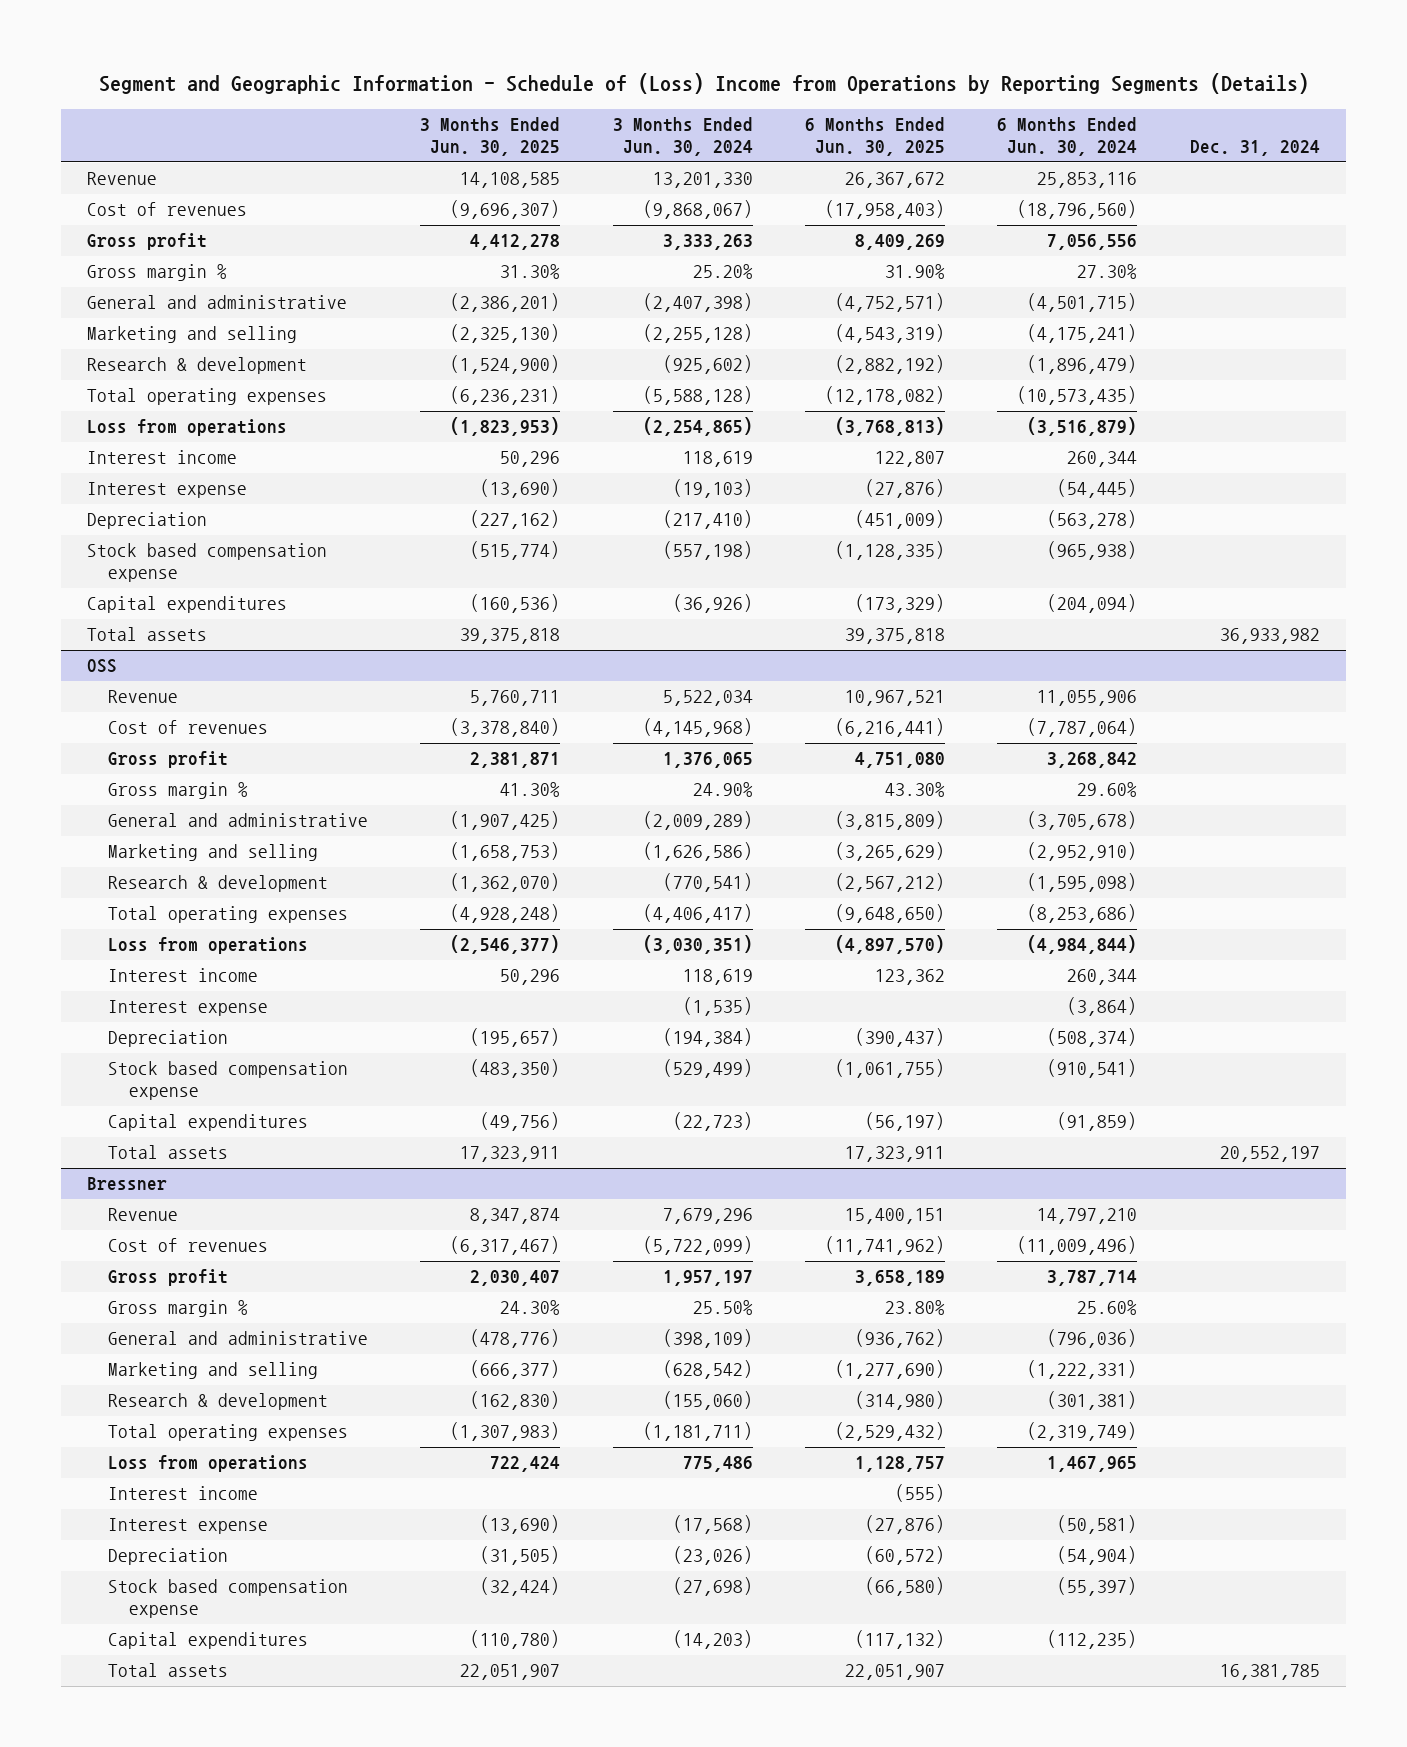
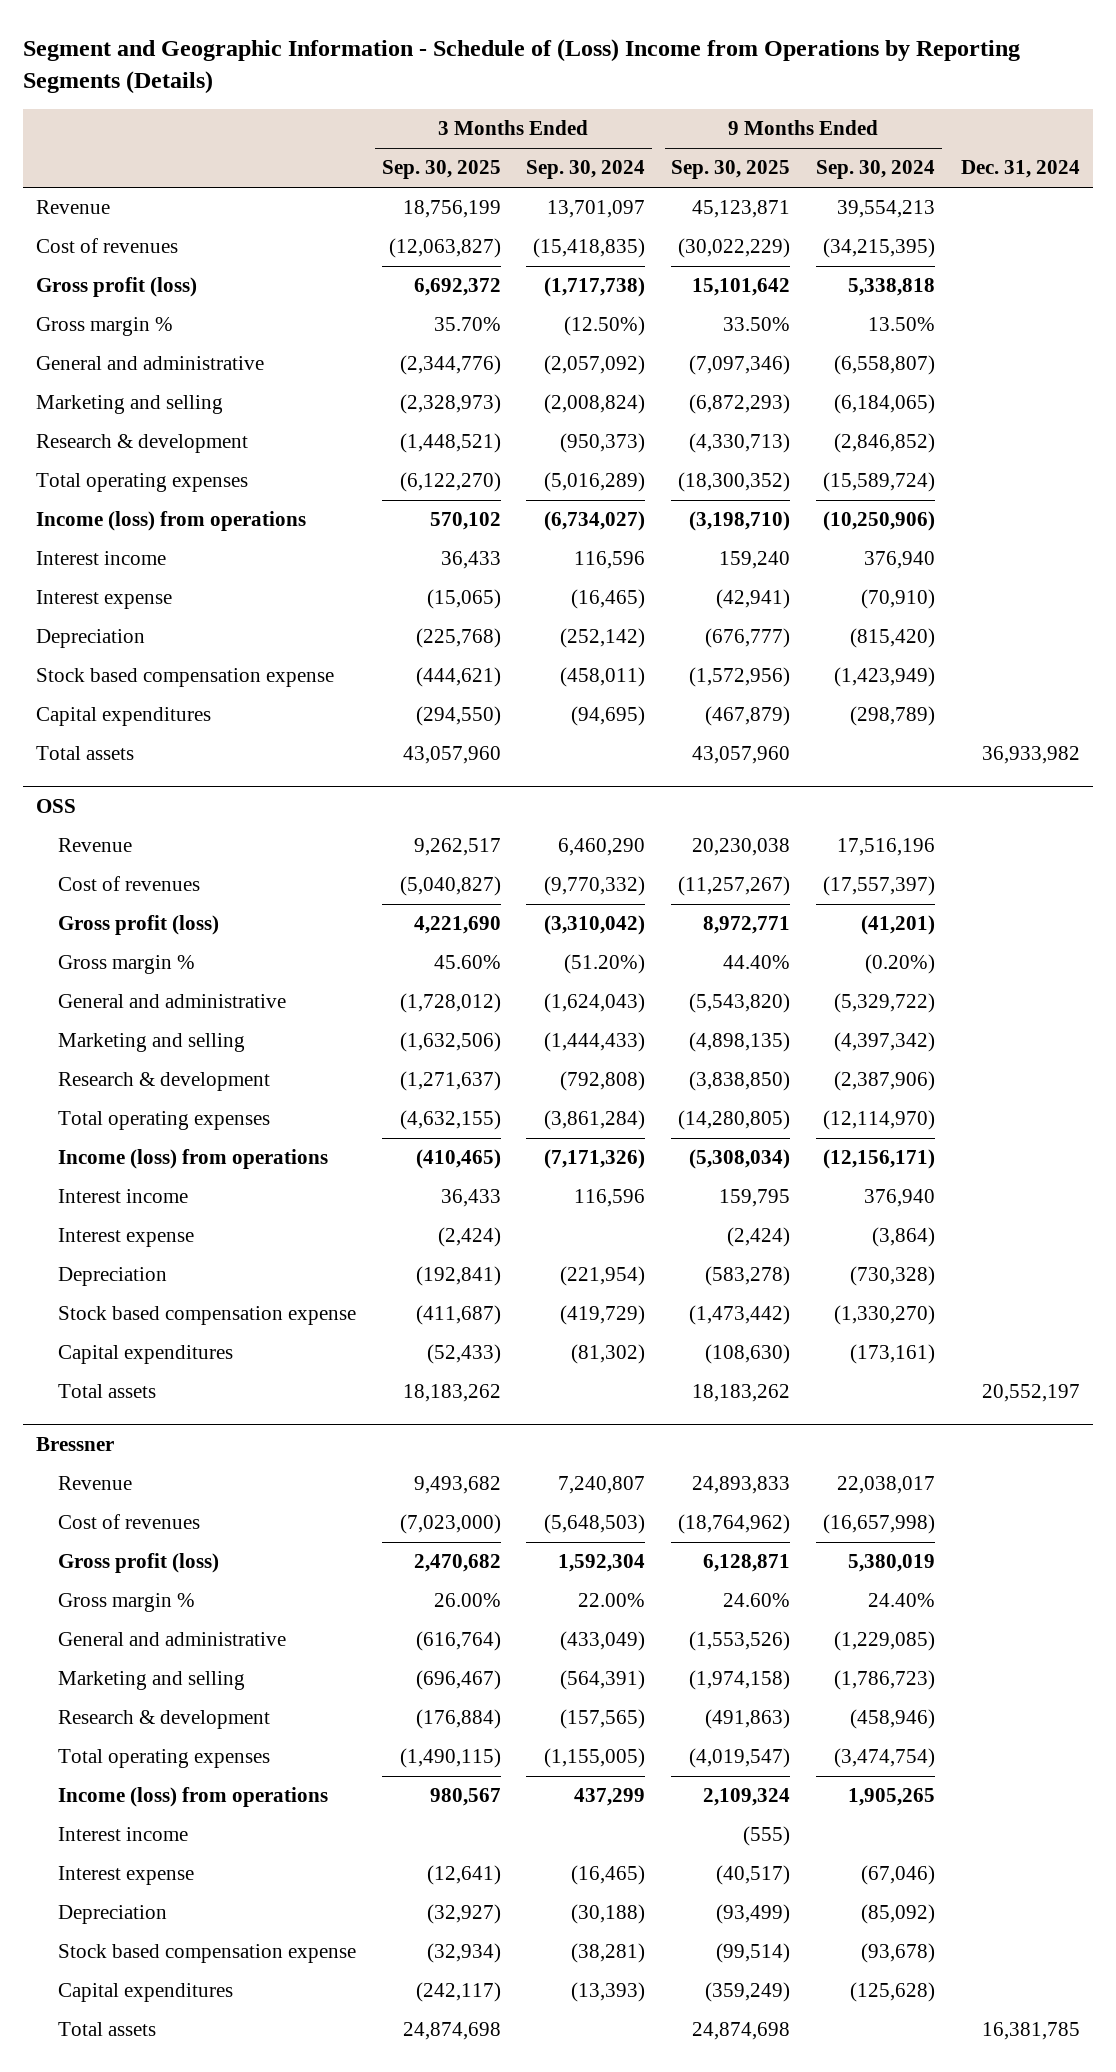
- | 3 Months Ended Jun. 30, 2025 | 3 Months Ended Jun. 30, 2024 | 6 Months Ended Jun. 30, 2025 | 6 Months Ended Jun. 30, 2024 | Dec. 31, 2024
+ | 3 Months Ended Sep. 30, 2025 | 3 Months Ended Sep. 30, 2024 | 9 Months Ended Sep. 30, 2025 | 9 Months Ended Sep. 30, 2024 | Dec. 31, 2024
- Gross profit | 4,412,278 | 3,333,263 | 8,409,269 | 7,056,556 |
+ Gross profit (loss) | 6,692,372 | (1,717,738) | 15,101,642 | 5,338,818 |
- Loss from operations | (1,823,953) | (2,254,865) | (3,768,813) | (3,516,879) |
+ Income (loss) from operations | 570,102 | (6,734,027) | (3,198,710) | (10,250,906) |
@ OSS
- Gross profit | 2,381,871 | 1,376,065 | 4,751,080 | 3,268,842 |
+ Gross profit (loss) | 4,221,690 | (3,310,042) | 8,972,771 | (41,201) |
- Loss from operations | (2,546,377) | (3,030,351) | (4,897,570) | (4,984,844) |
+ Income (loss) from operations | (410,465) | (7,171,326) | (5,308,034) | (12,156,171) |
@ Bressner
- Gross profit | 2,030,407 | 1,957,197 | 3,658,189 | 3,787,714 |
+ Gross profit (loss) | 2,470,682 | 1,592,304 | 6,128,871 | 5,380,019 |
- Loss from operations | 722,424 | 775,486 | 1,128,757 | 1,467,965 |
+ Income (loss) from operations | 980,567 | 437,299 | 2,109,324 | 1,905,265 |

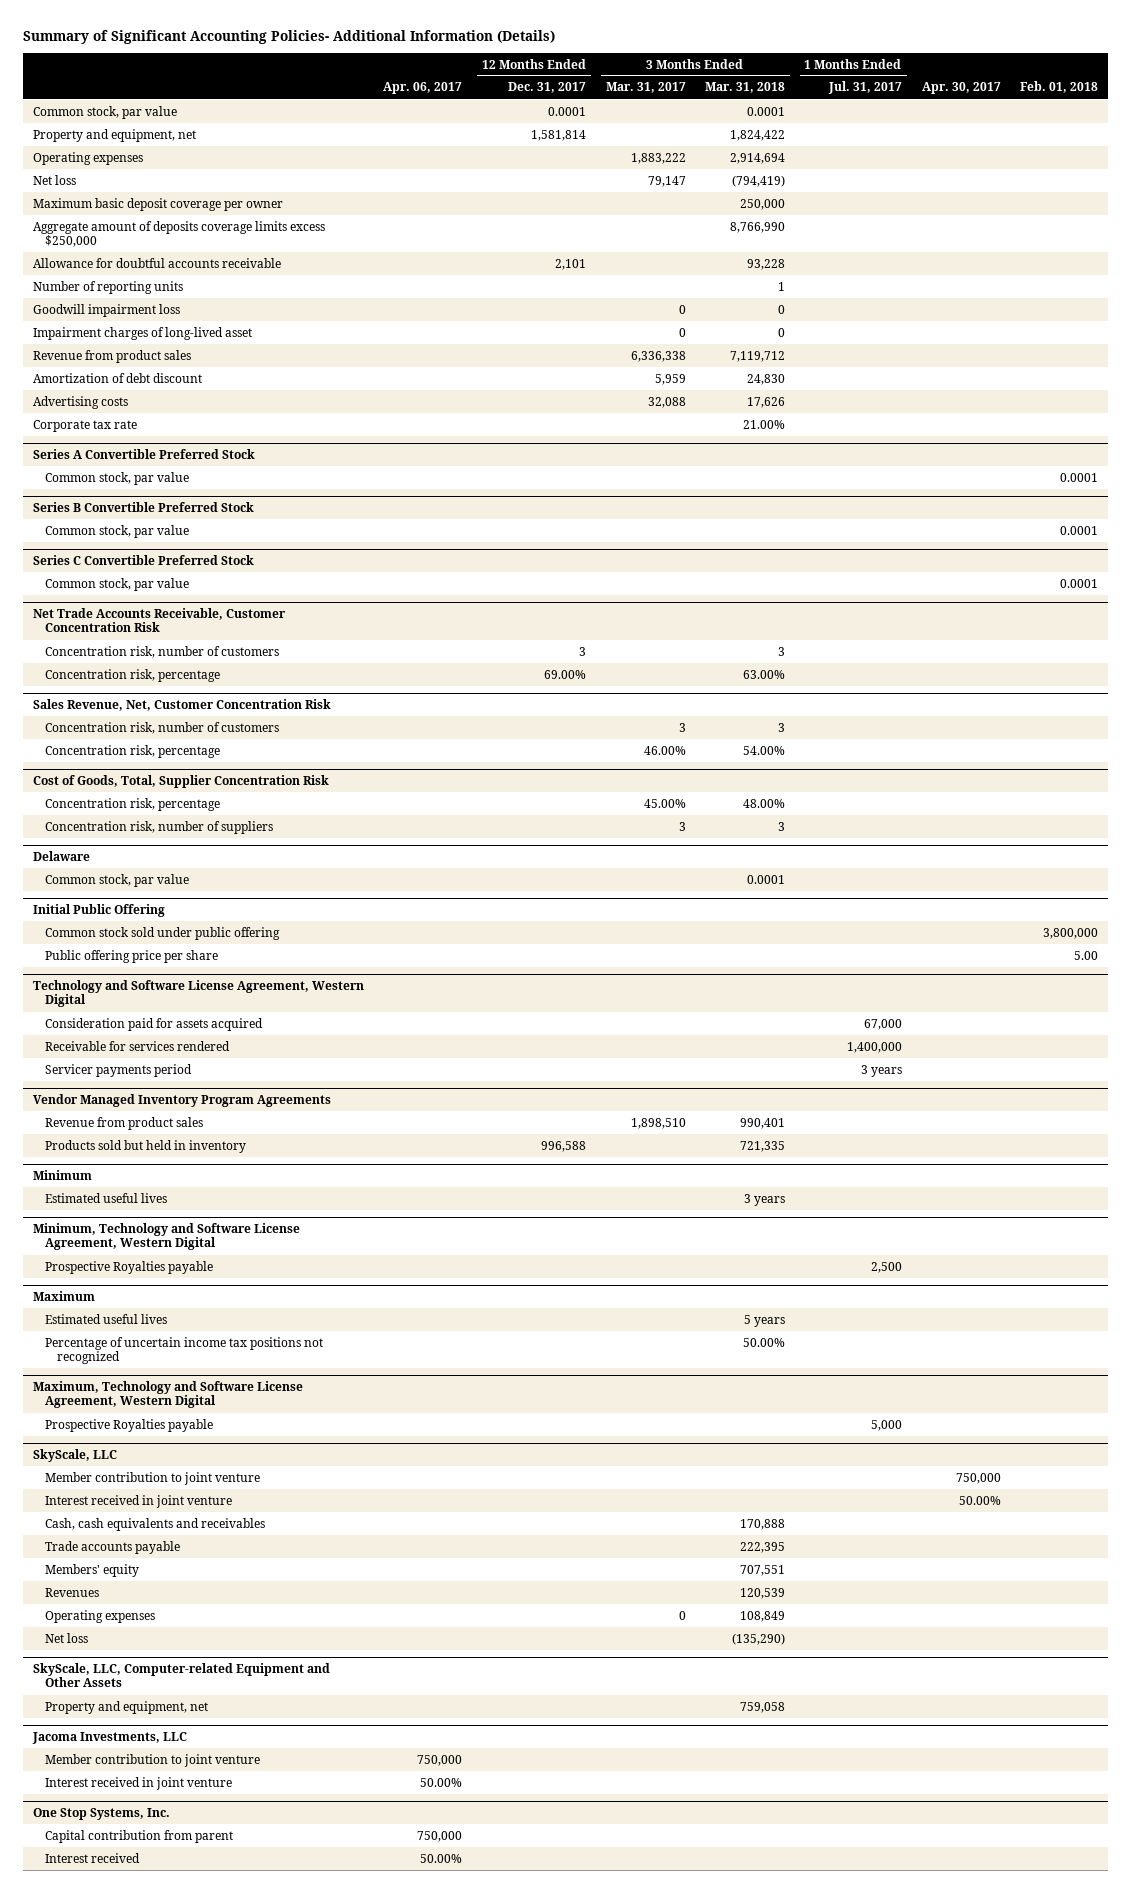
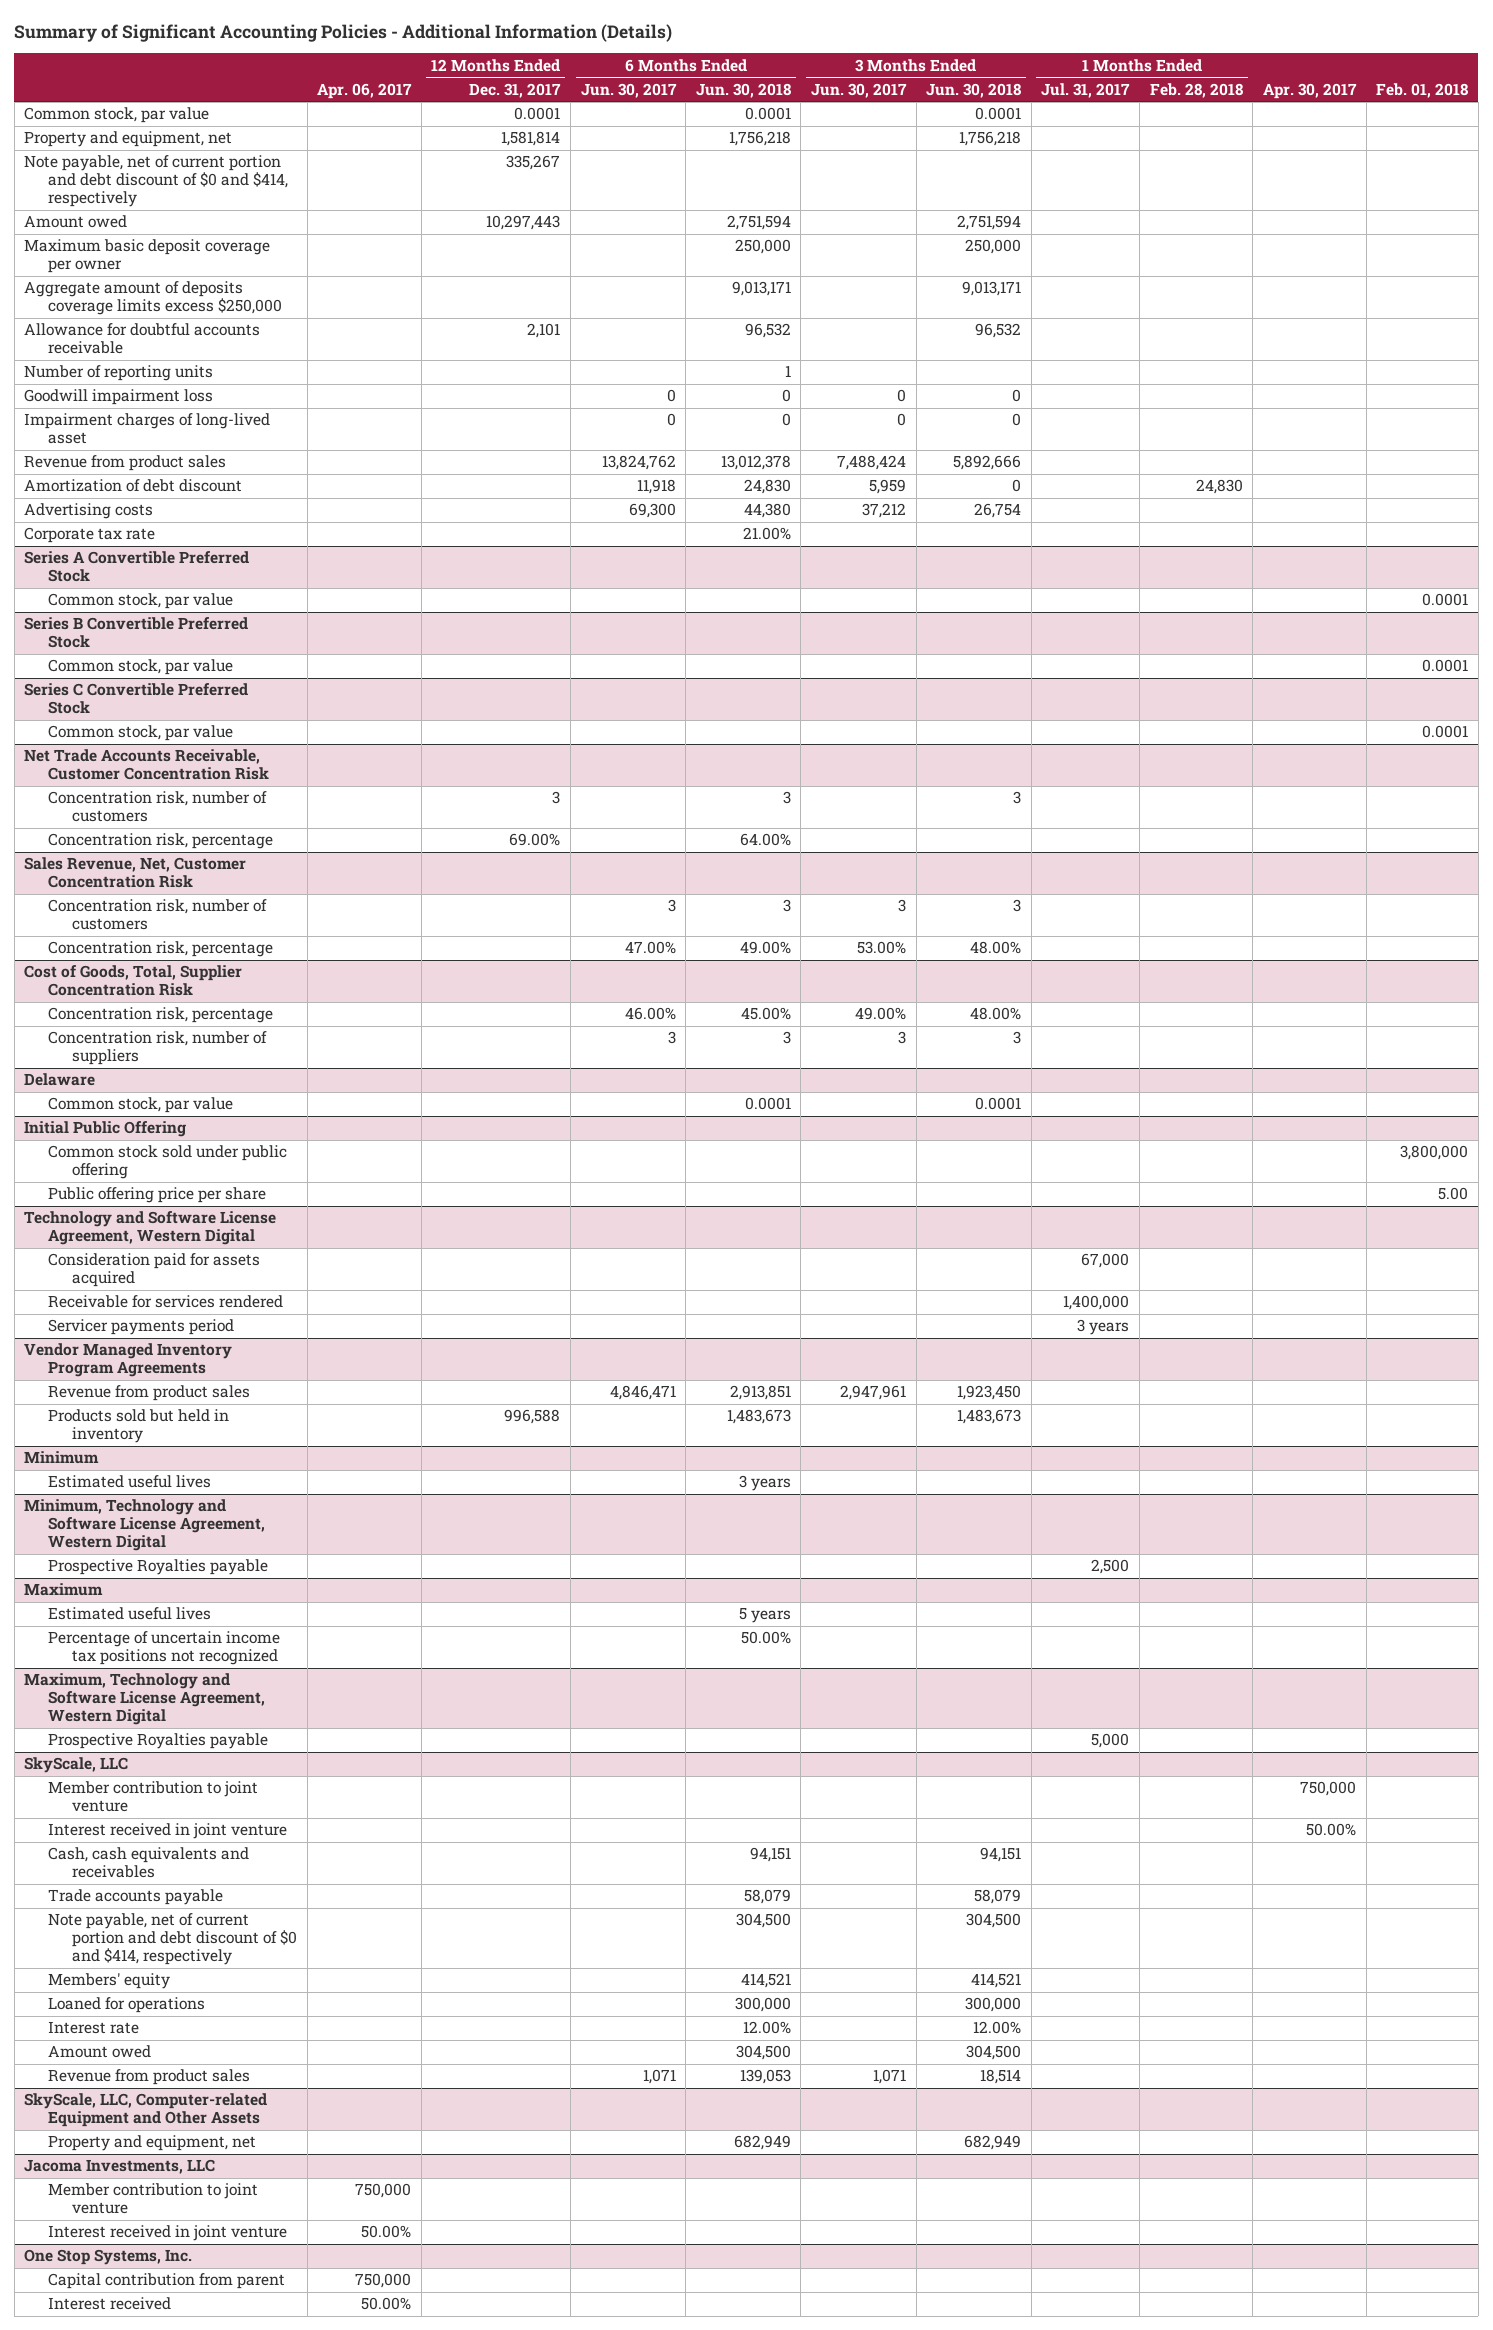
- Summary of Significant Accounting Policies- Additional Information (Details)
+ Summary of Significant Accounting Policies - Additional Information (Details)
- | Apr. 06, 2017 | 12 Months Ended Dec. 31, 2017 | 3 Months Ended Mar. 31, 2017 | 3 Months Ended Mar. 31, 2018 | 1 Months Ended Jul. 31, 2017 | Apr. 30, 2017 | Feb. 01, 2018
+ | Apr. 06, 2017 | 12 Months Ended Dec. 31, 2017 | 6 Months Ended Jun. 30, 2017 | 6 Months Ended Jun. 30, 2018 | 3 Months Ended Jun. 30, 2017 | 3 Months Ended Jun. 30, 2018 | 1 Months Ended Jul. 31, 2017 | 1 Months Ended Feb. 28, 2018 | Apr. 30, 2017 | Feb. 01, 2018
- Operating expenses | | | 1,883,222 | 2,914,694 | | |
- Net loss | | | 79,147 | (794,419) | | |
+ Note payable, net of current portion and debt discount of $0 and $414, respectively | | 335,267 | | | | | | | |
+ Amount owed | | 10,297,443 | | 2,751,594 | | 2,751,594 | | | |
@ SkyScale, LLC
+ Note payable, net of current portion and debt discount of $0 and $414, respectively | | | | 304,500 | | 304,500 | | | |
- Revenues | | | | 120,539 | | |
- Operating expenses | | | 0 | 108,849 | | |
- Net loss | | | | (135,290) | | |
+ Loaned for operations | | | | 300,000 | | 300,000 | | | |
+ Interest rate | | | | 12.00% | | 12.00% | | | |
+ Amount owed | | | | 304,500 | | 304,500 | | | |
+ Revenue from product sales | | | 1,071 | 139,053 | 1,071 | 18,514 | | | |

